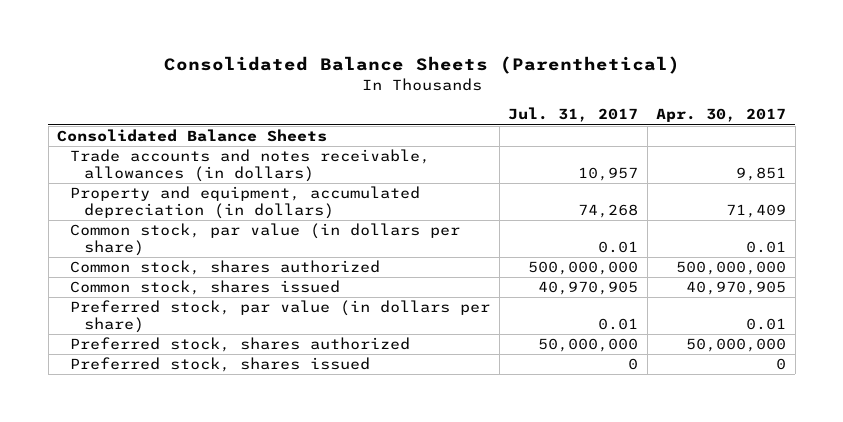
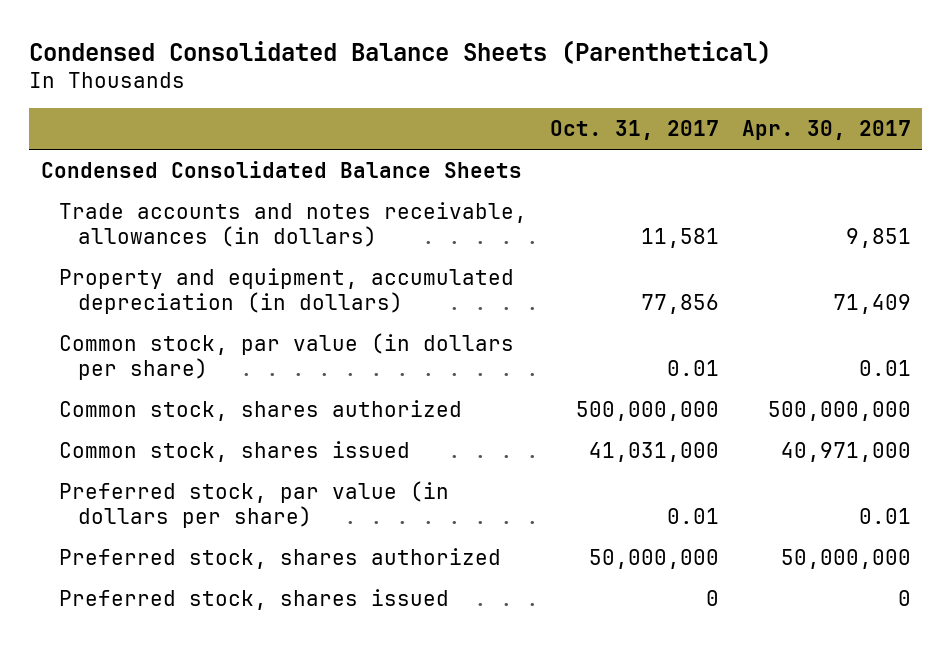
- Consolidated Balance Sheets (Parenthetical)
+ Condensed Consolidated Balance Sheets (Parenthetical)
- | Jul. 31, 2017 | Apr. 30, 2017
+ | Oct. 31, 2017 | Apr. 30, 2017
- Consolidated Balance Sheets
+ Condensed Consolidated Balance Sheets
- Common stock, shares issued | 40,970,905 | 40,970,905
+ Common stock, shares issued | 41,031,000 | 40,971,000

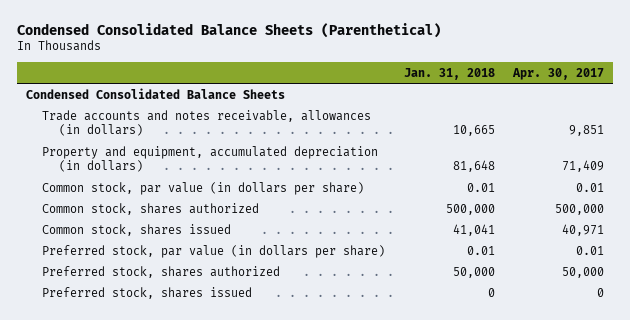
- | Oct. 31, 2017 | Apr. 30, 2017
+ | Jan. 31, 2018 | Apr. 30, 2017
- Common stock, shares authorized | 500,000,000 | 500,000,000
- Common stock, shares issued | 41,031,000 | 40,971,000
+ Common stock, shares authorized | 500,000 | 500,000
+ Common stock, shares issued | 41,041 | 40,971
- Preferred stock, shares authorized | 50,000,000 | 50,000,000
+ Preferred stock, shares authorized | 50,000 | 50,000

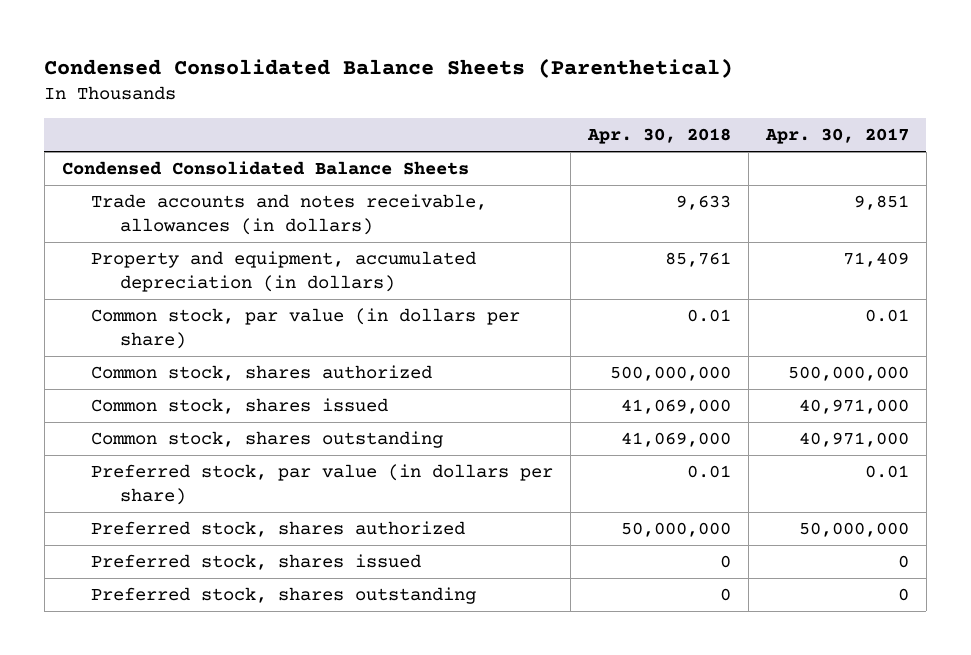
- | Jan. 31, 2018 | Apr. 30, 2017
+ | Apr. 30, 2018 | Apr. 30, 2017
- Common stock, shares authorized | 500,000 | 500,000
- Common stock, shares issued | 41,041 | 40,971
+ Common stock, shares authorized | 500,000,000 | 500,000,000
+ Common stock, shares issued | 41,069,000 | 40,971,000
+ Common stock, shares outstanding | 41,069,000 | 40,971,000
- Preferred stock, shares authorized | 50,000 | 50,000
+ Preferred stock, shares authorized | 50,000,000 | 50,000,000
+ Preferred stock, shares outstanding | 0 | 0

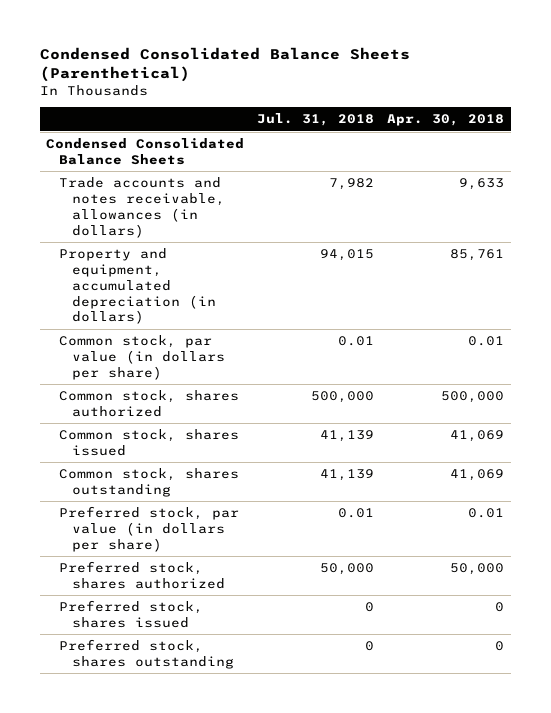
- | Apr. 30, 2018 | Apr. 30, 2017
+ | Jul. 31, 2018 | Apr. 30, 2018
- Common stock, shares authorized | 500,000,000 | 500,000,000
- Common stock, shares issued | 41,069,000 | 40,971,000
- Common stock, shares outstanding | 41,069,000 | 40,971,000
+ Common stock, shares authorized | 500,000 | 500,000
+ Common stock, shares issued | 41,139 | 41,069
+ Common stock, shares outstanding | 41,139 | 41,069
- Preferred stock, shares authorized | 50,000,000 | 50,000,000
+ Preferred stock, shares authorized | 50,000 | 50,000

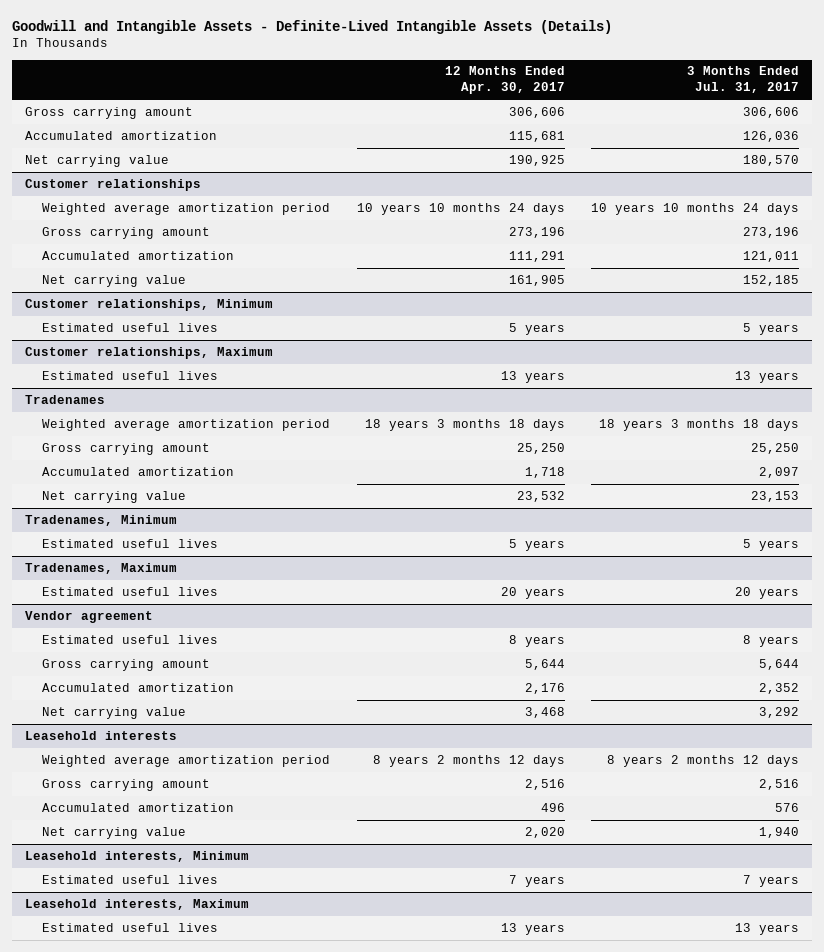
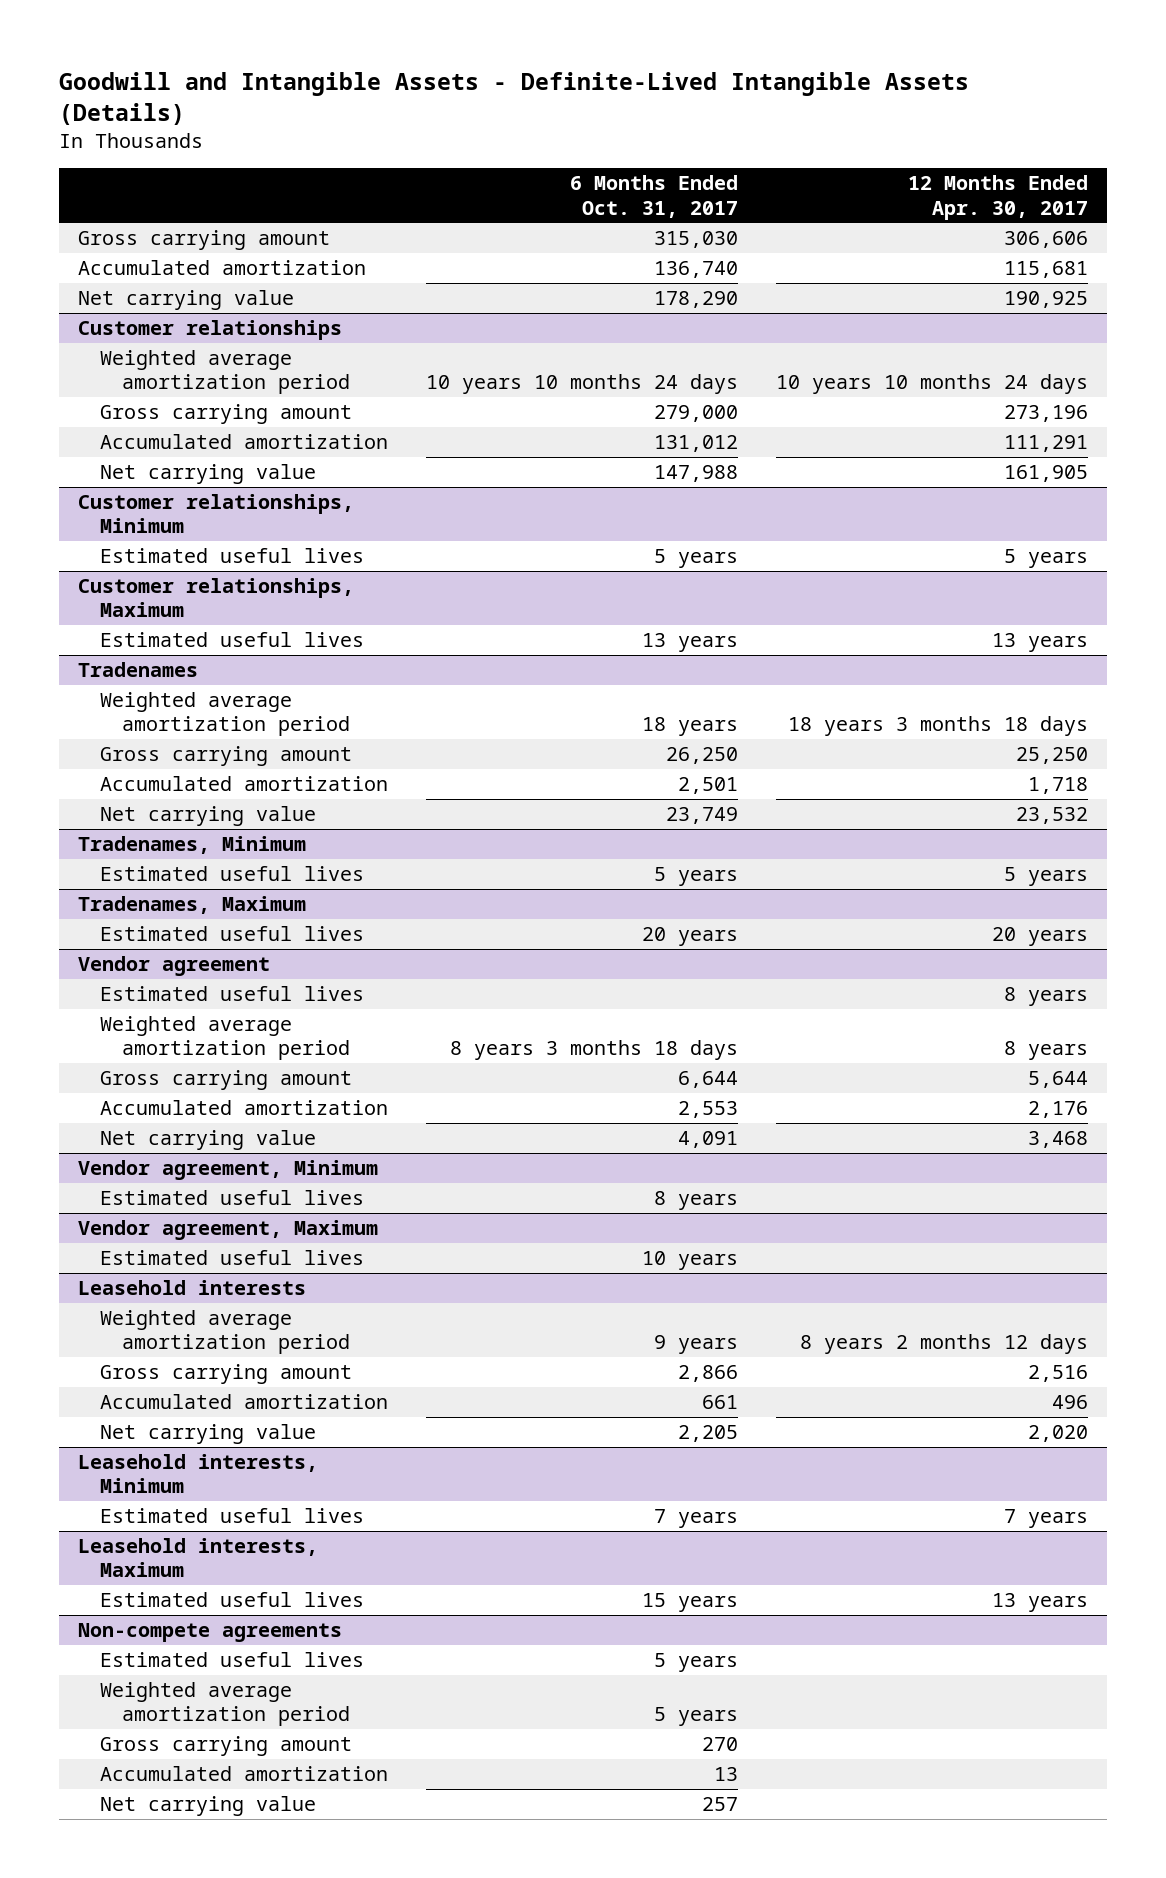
- | 12 Months Ended Apr. 30, 2017 | 3 Months Ended Jul. 31, 2017
+ | 6 Months Ended Oct. 31, 2017 | 12 Months Ended Apr. 30, 2017
@ Vendor agreement
+ Weighted average amortization period | 8 years 3 months 18 days | 8 years
+ Vendor agreement, Minimum
+ Estimated useful lives | 8 years |
+ Vendor agreement, Maximum
+ Estimated useful lives | 10 years |
+ Non-compete agreements
+ Estimated useful lives | 5 years |
+ Weighted average amortization period | 5 years |
+ Gross carrying amount | 270 |
+ Accumulated amortization | 13 |
+ Net carrying value | 257 |

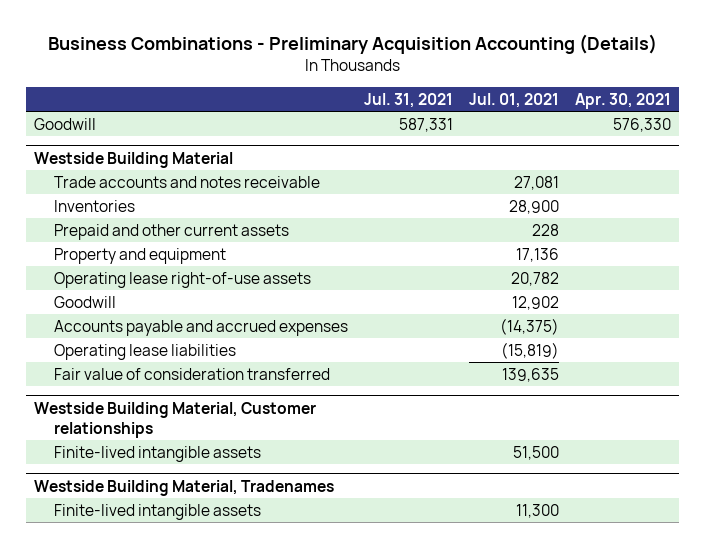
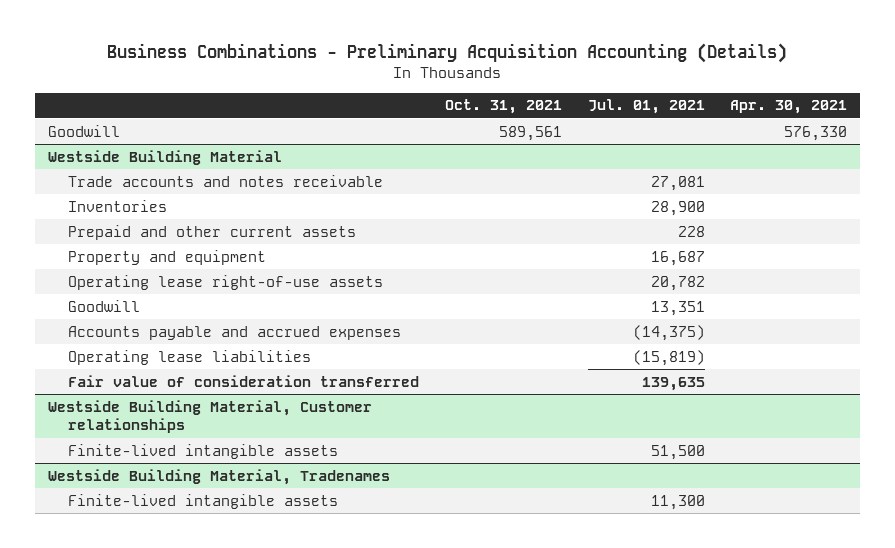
- | Jul. 31, 2021 | Jul. 01, 2021 | Apr. 30, 2021
+ | Oct. 31, 2021 | Jul. 01, 2021 | Apr. 30, 2021
@ Westside Building Material
- Property and equipment | | 17,136 |
+ Property and equipment | | 16,687 |
- Goodwill | | 12,902 |
+ Goodwill | | 13,351 |

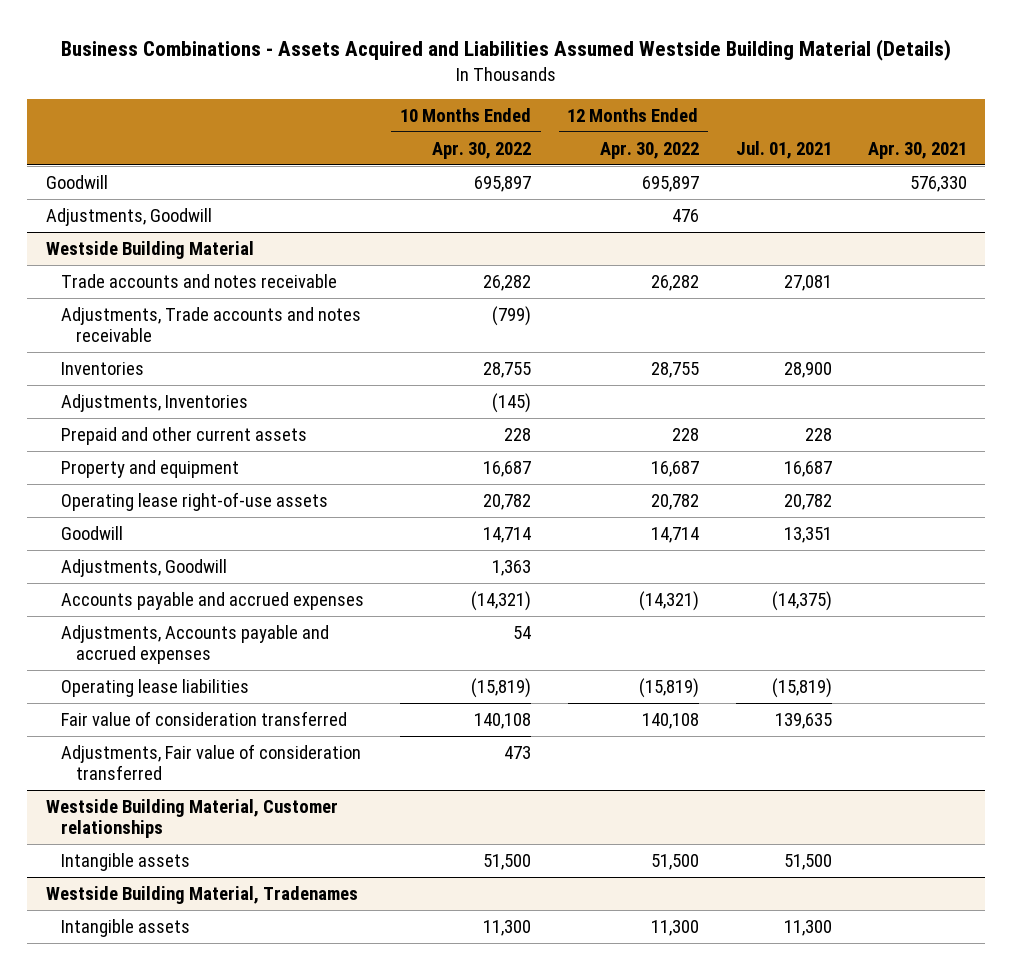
- Business Combinations - Preliminary Acquisition Accounting (Details)
+ Business Combinations - Assets Acquired and Liabilities Assumed Westside Building Material (Details)
- | Oct. 31, 2021 | Jul. 01, 2021 | Apr. 30, 2021
+ | 10 Months Ended Apr. 30, 2022 | 12 Months Ended Apr. 30, 2022 | Jul. 01, 2021 | Apr. 30, 2021
+ Adjustments, Goodwill | | 476 | |
@ Westside Building Material
+ Adjustments, Trade accounts and notes receivable | (799) | | |
+ Adjustments, Inventories | (145) | | |
+ Adjustments, Goodwill | 1,363 | | |
+ Adjustments, Accounts payable and accrued expenses | 54 | | |
+ Adjustments, Fair value of consideration transferred | 473 | | |
@ Westside Building Material, Customer relationships
- Finite-lived intangible assets | | 51,500 |
+ Intangible assets | 51,500 | 51,500 | 51,500 |
@ Westside Building Material, Tradenames
- Finite-lived intangible assets | | 11,300 |
+ Intangible assets | 11,300 | 11,300 | 11,300 |

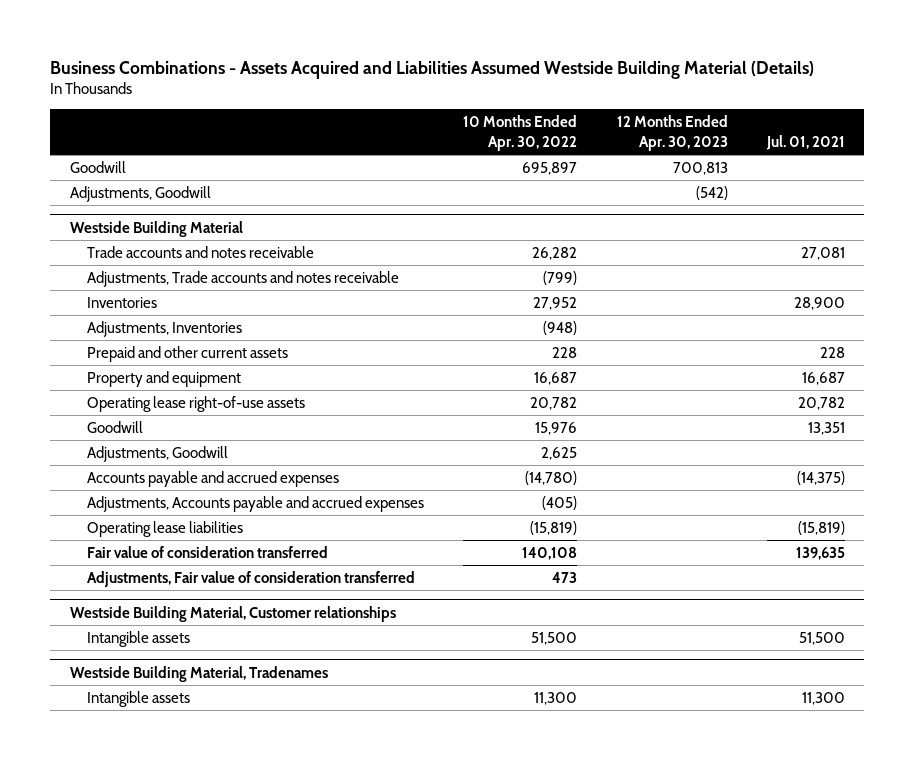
- | 10 Months Ended Apr. 30, 2022 | 12 Months Ended Apr. 30, 2022 | Jul. 01, 2021 | Apr. 30, 2021
+ | 10 Months Ended Apr. 30, 2022 | 12 Months Ended Apr. 30, 2023 | Jul. 01, 2021
@ Westside Building Material
- Inventories | 28,755 | 28,755 | 28,900 |
- Adjustments, Inventories | (145) | | |
+ Inventories | 27,952 | | 28,900
+ Adjustments, Inventories | (948) | |
- Goodwill | 14,714 | 14,714 | 13,351 |
- Adjustments, Goodwill | 1,363 | | |
- Accounts payable and accrued expenses | (14,321) | (14,321) | (14,375) |
- Adjustments, Accounts payable and accrued expenses | 54 | | |
+ Goodwill | 15,976 | | 13,351
+ Adjustments, Goodwill | 2,625 | |
+ Accounts payable and accrued expenses | (14,780) | | (14,375)
+ Adjustments, Accounts payable and accrued expenses | (405) | |

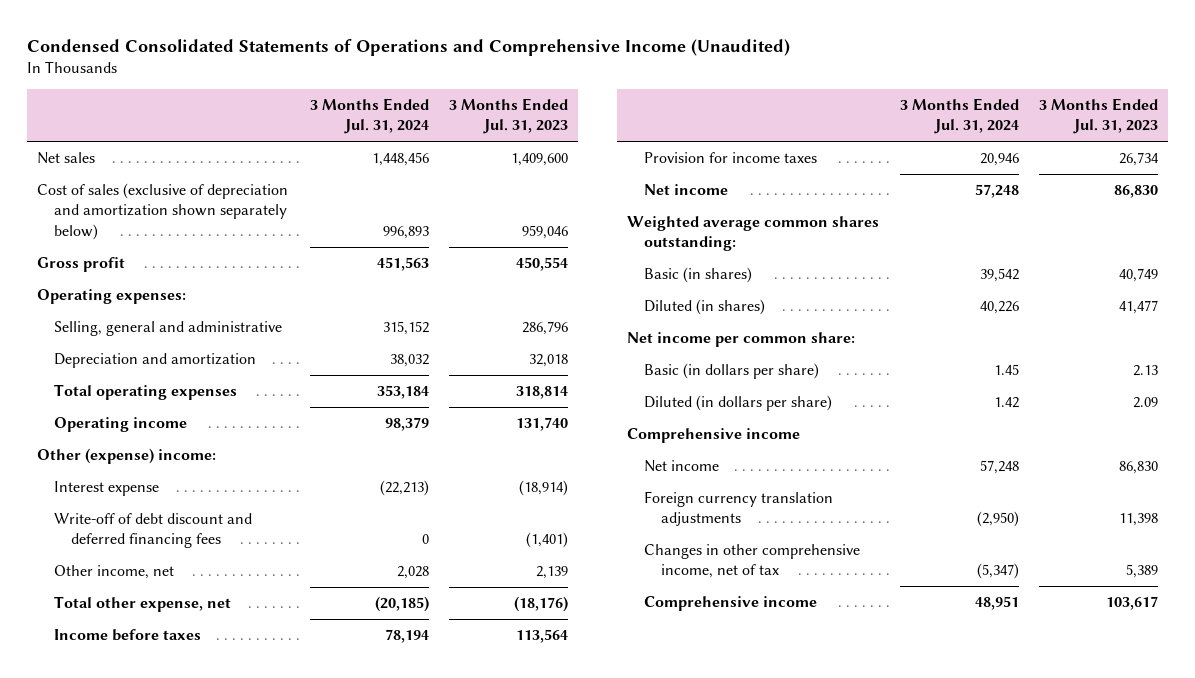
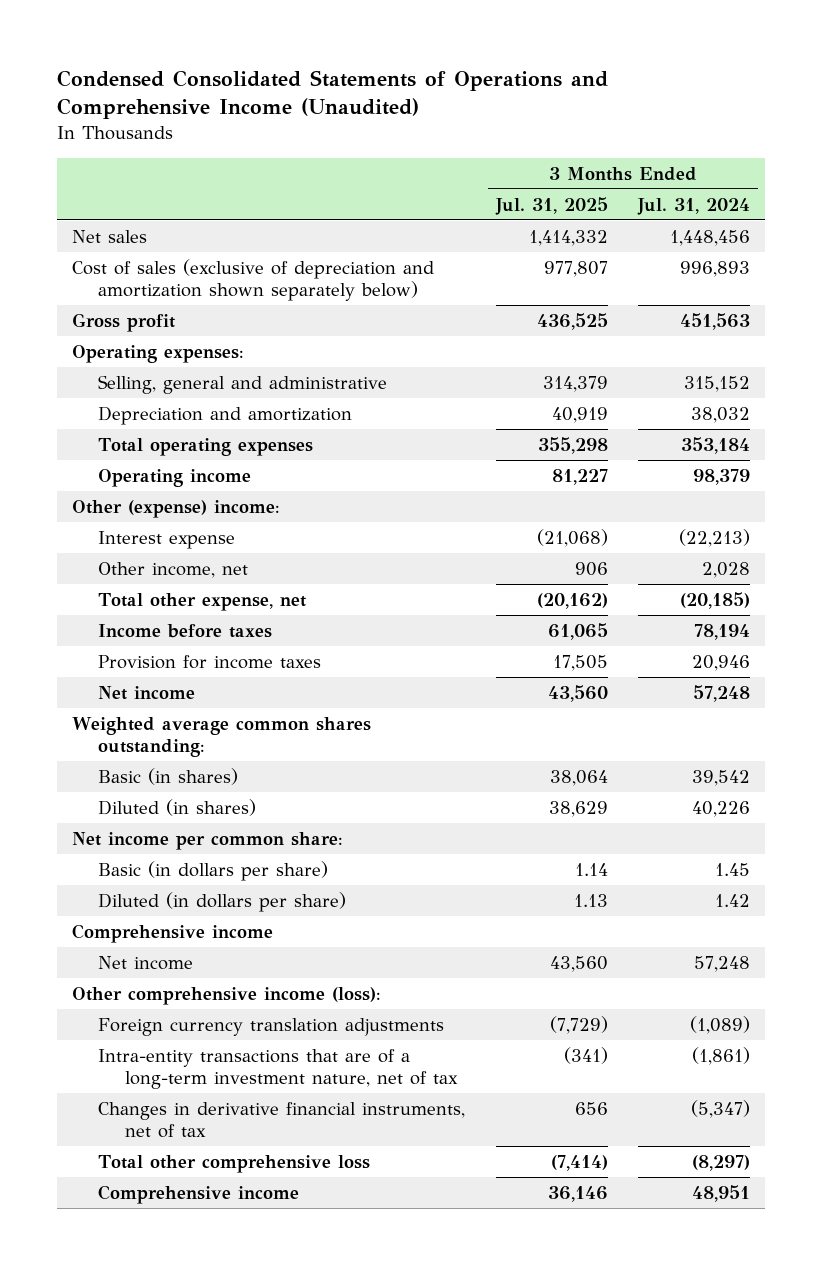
- | 3 Months Ended Jul. 31, 2024 | 3 Months Ended Jul. 31, 2023
+ | 3 Months Ended Jul. 31, 2025 | 3 Months Ended Jul. 31, 2024
- Write-off of debt discount and deferred financing fees | 0 | (1,401)
- Foreign currency translation adjustments | (2,950) | 11,398
- Changes in other comprehensive income, net of tax | (5,347) | 5,389
+ Other comprehensive income (loss):
+ Foreign currency translation adjustments | (7,729) | (1,089)
+ Intra-entity transactions that are of a long-term investment nature, net of tax | (341) | (1,861)
+ Changes in derivative financial instruments, net of tax | 656 | (5,347)
+ Total other comprehensive loss | (7,414) | (8,297)

